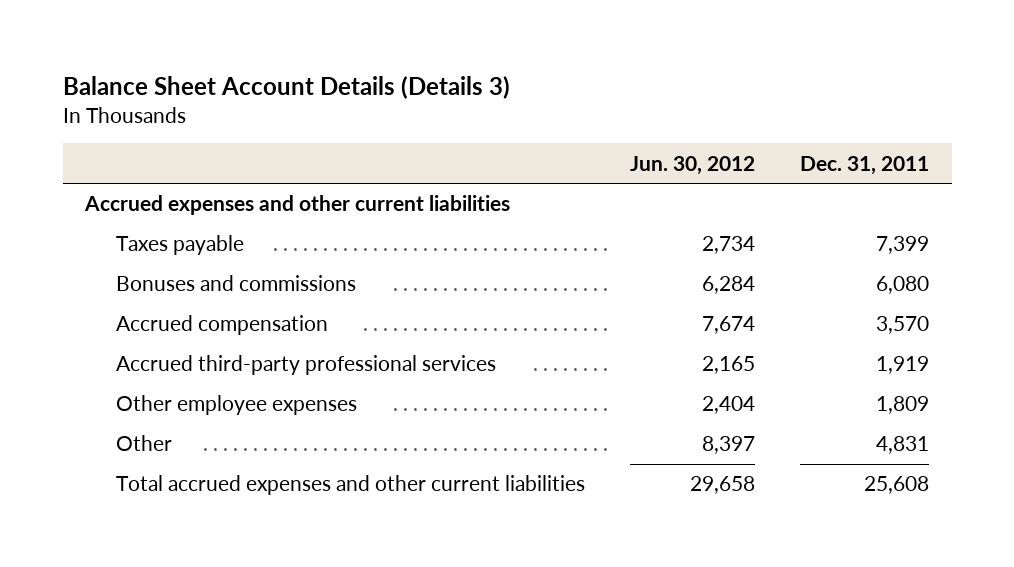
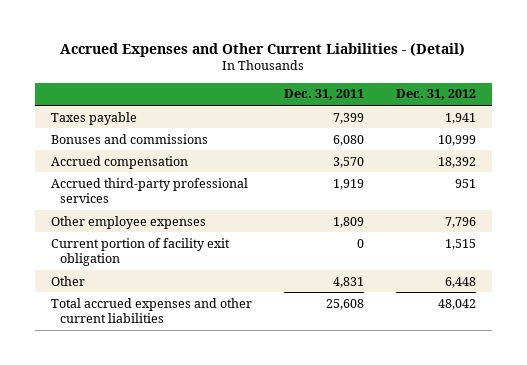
- Balance Sheet Account Details (Details 3)
+ Accrued Expenses and Other Current Liabilities - (Detail)
- | Jun. 30, 2012 | Dec. 31, 2011
+ | Dec. 31, 2011 | Dec. 31, 2012
- Accrued expenses and other current liabilities
+ Current portion of facility exit obligation | 0 | 1,515

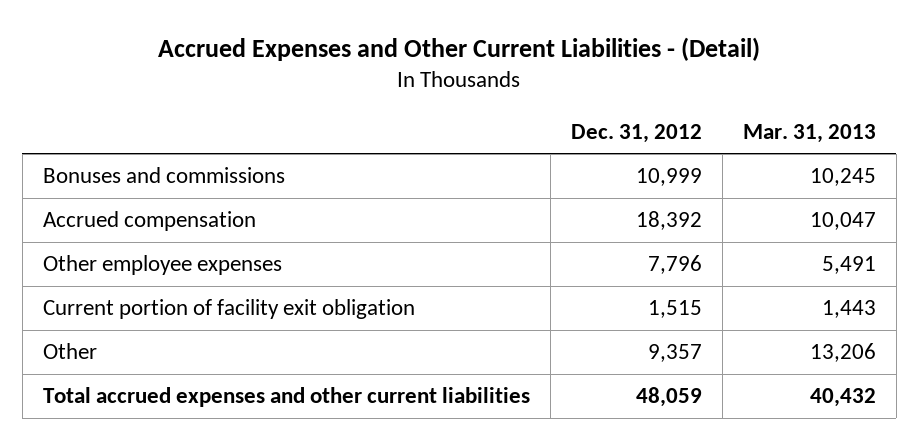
- | Dec. 31, 2011 | Dec. 31, 2012
+ | Dec. 31, 2012 | Mar. 31, 2013
- Taxes payable | 7,399 | 1,941
- Accrued third-party professional services | 1,919 | 951
- Other | 4,831 | 6,448
- Total accrued expenses and other current liabilities | 25,608 | 48,042
+ Other | 9,357 | 13,206
+ Total accrued expenses and other current liabilities | 48,059 | 40,432

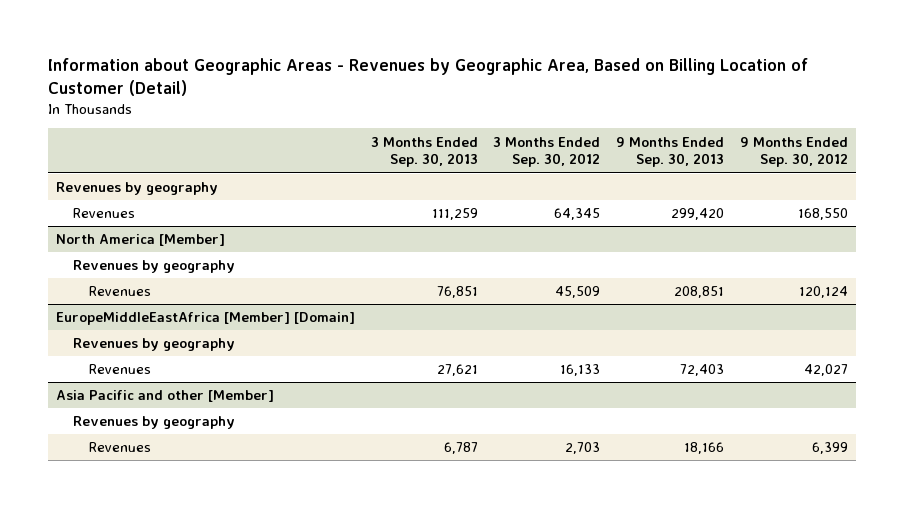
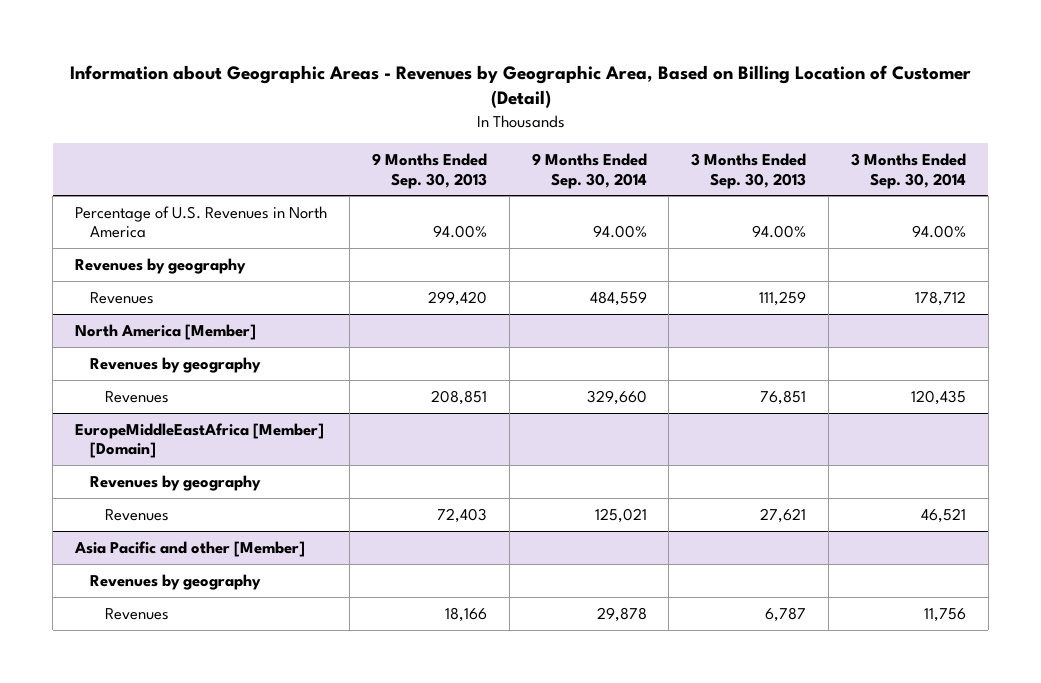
- | 3 Months Ended Sep. 30, 2013 | 3 Months Ended Sep. 30, 2012 | 9 Months Ended Sep. 30, 2013 | 9 Months Ended Sep. 30, 2012
+ | 9 Months Ended Sep. 30, 2013 | 9 Months Ended Sep. 30, 2014 | 3 Months Ended Sep. 30, 2013 | 3 Months Ended Sep. 30, 2014
+ Percentage of U.S. Revenues in North America | 94.00% | 94.00% | 94.00% | 94.00%

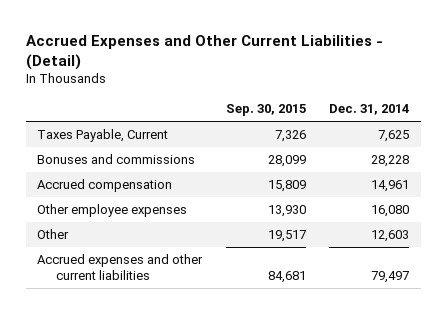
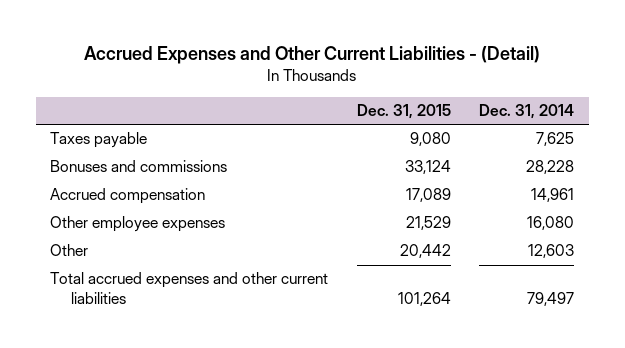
- | Sep. 30, 2015 | Dec. 31, 2014
+ | Dec. 31, 2015 | Dec. 31, 2014
- Taxes Payable, Current | 7,326 | 7,625
+ Taxes payable | 9,080 | 7,625
- Accrued expenses and other current liabilities | 84,681 | 79,497
+ Total accrued expenses and other current liabilities | 101,264 | 79,497

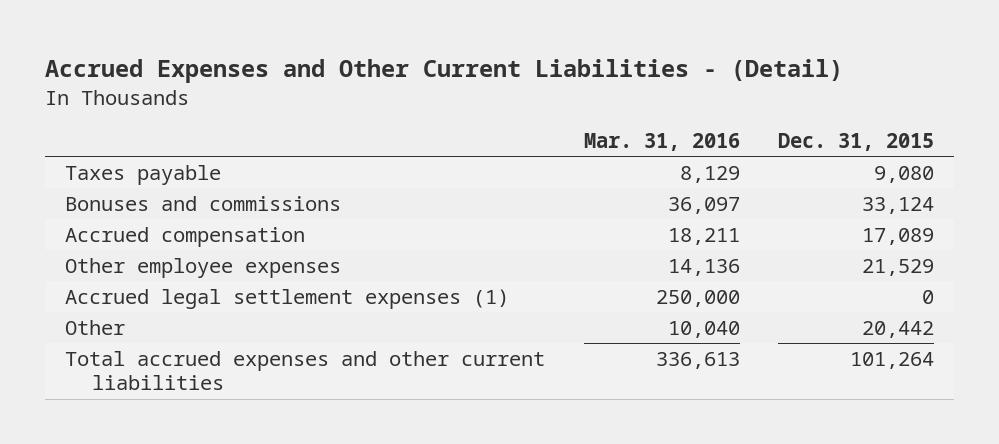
- | Dec. 31, 2015 | Dec. 31, 2014
+ | Mar. 31, 2016 | Dec. 31, 2015
+ Accrued legal settlement expenses (1) | 250,000 | 0

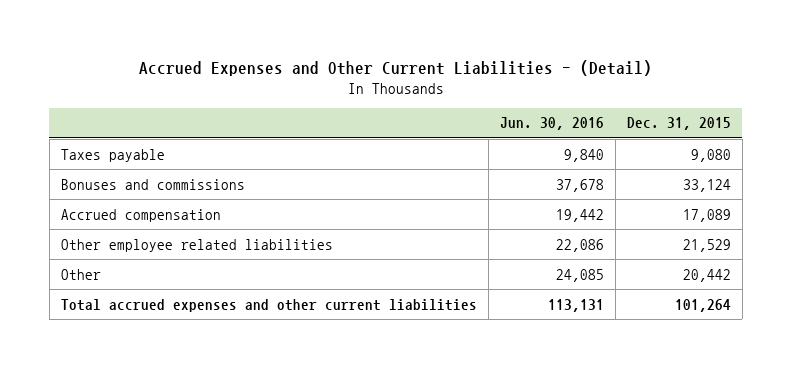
- | Mar. 31, 2016 | Dec. 31, 2015
+ | Jun. 30, 2016 | Dec. 31, 2015
- Other employee expenses | 14,136 | 21,529
- Accrued legal settlement expenses (1) | 250,000 | 0
+ Other employee related liabilities | 22,086 | 21,529

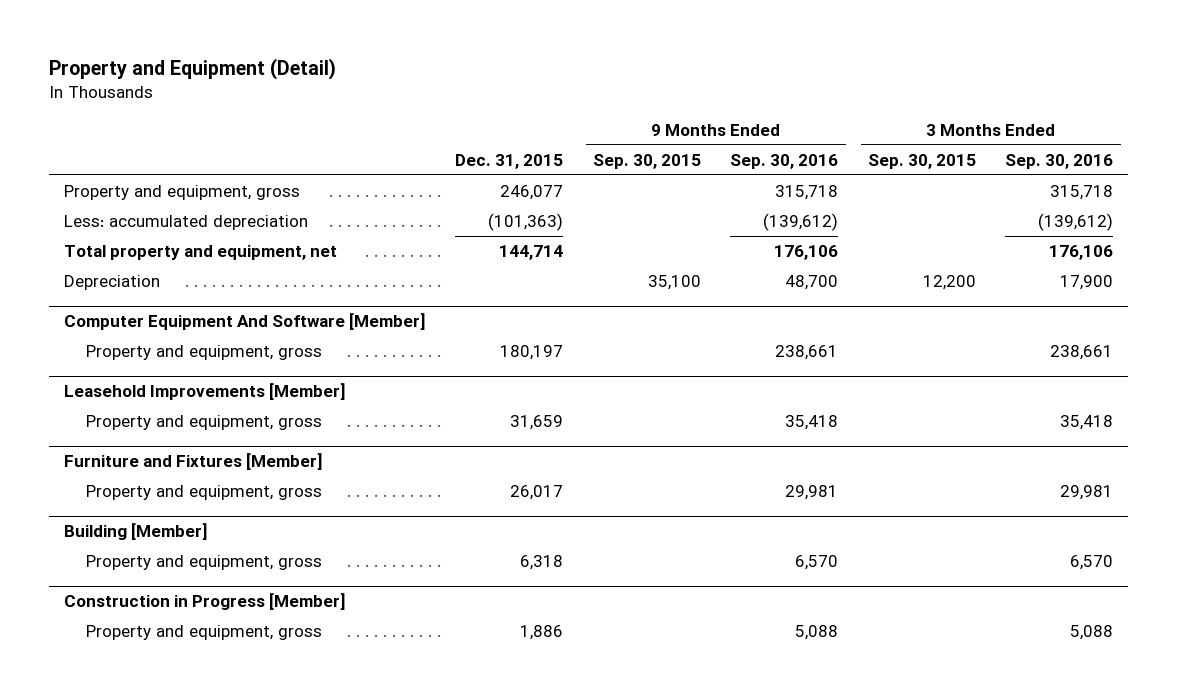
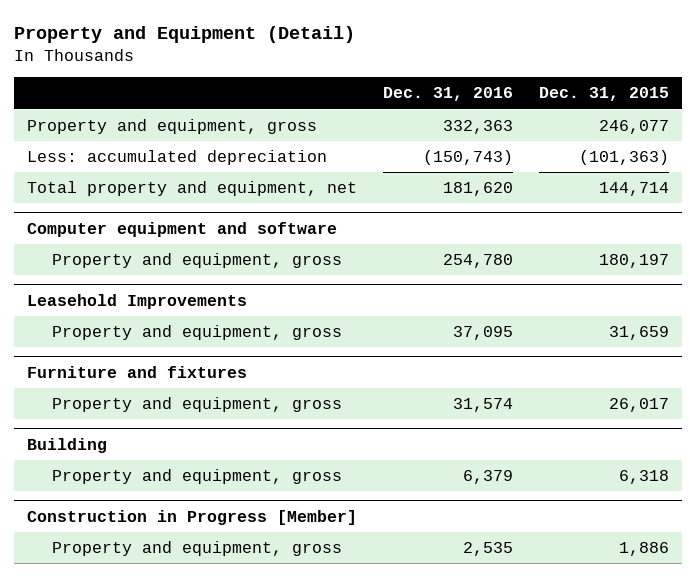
- | Dec. 31, 2015 | 9 Months Ended Sep. 30, 2015 | 9 Months Ended Sep. 30, 2016 | 3 Months Ended Sep. 30, 2015 | 3 Months Ended Sep. 30, 2016
+ | Dec. 31, 2016 | Dec. 31, 2015
- Depreciation | | 35,100 | 48,700 | 12,200 | 17,900
- Computer Equipment And Software [Member]
+ Computer equipment and software
- Leasehold Improvements [Member]
+ Leasehold Improvements
- Furniture and Fixtures [Member]
+ Furniture and fixtures
- Building [Member]
+ Building

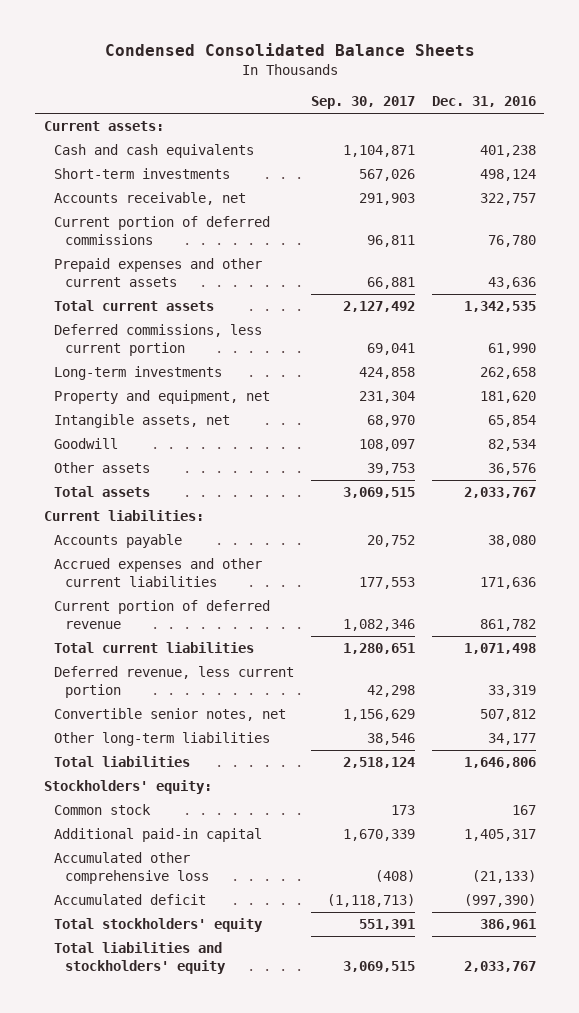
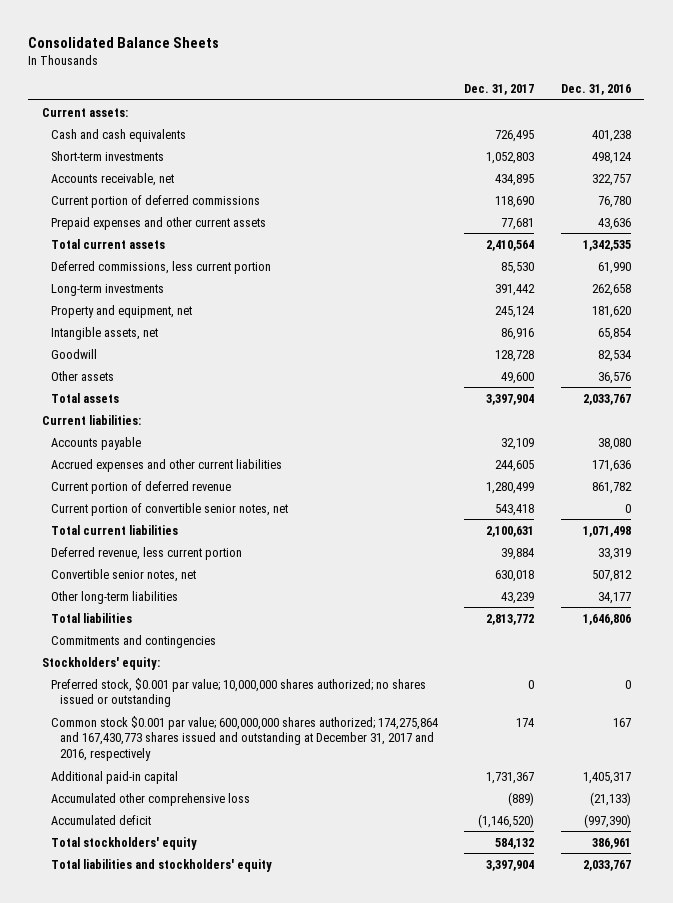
- Condensed Consolidated Balance Sheets
+ Consolidated Balance Sheets
- | Sep. 30, 2017 | Dec. 31, 2016
+ | Dec. 31, 2017 | Dec. 31, 2016
+ Current portion of convertible senior notes, net | 543,418 | 0
+ Commitments and contingencies
- Common stock | 173 | 167
+ Preferred stock, $0.001 par value; 10,000,000 shares authorized; no shares issued or outstanding | 0 | 0
+ Common stock $0.001 par value; 600,000,000 shares authorized; 174,275,864 and 167,430,773 shares issued and outstanding at December 31, 2017 and 2016, respectively | 174 | 167

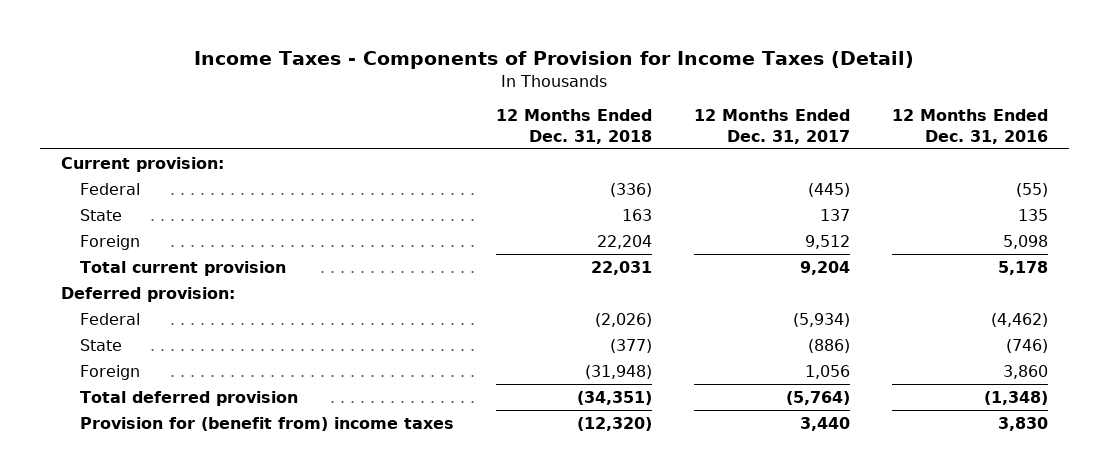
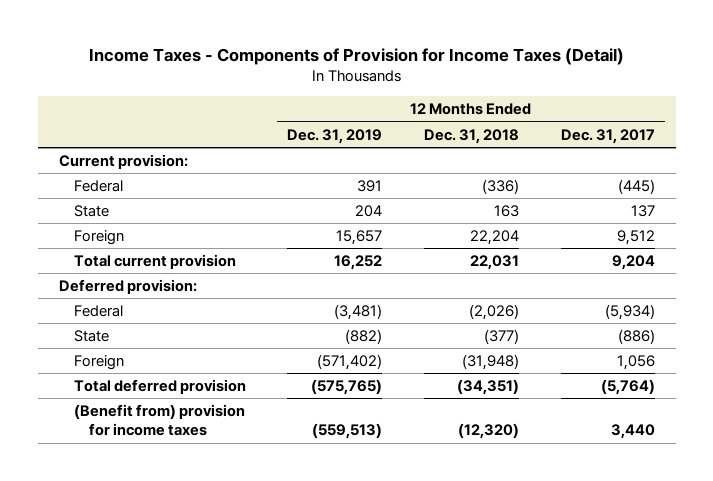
- | 12 Months Ended Dec. 31, 2018 | 12 Months Ended Dec. 31, 2017 | 12 Months Ended Dec. 31, 2016
+ | 12 Months Ended Dec. 31, 2019 | 12 Months Ended Dec. 31, 2018 | 12 Months Ended Dec. 31, 2017
- Provision for (benefit from) income taxes | (12,320) | 3,440 | 3,830
+ (Benefit from) provision for income taxes | (559,513) | (12,320) | 3,440

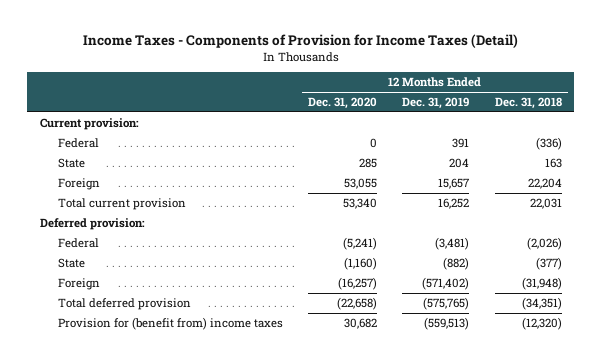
- | 12 Months Ended Dec. 31, 2019 | 12 Months Ended Dec. 31, 2018 | 12 Months Ended Dec. 31, 2017
+ | 12 Months Ended Dec. 31, 2020 | 12 Months Ended Dec. 31, 2019 | 12 Months Ended Dec. 31, 2018
- (Benefit from) provision for income taxes | (559,513) | (12,320) | 3,440
+ Provision for (benefit from) income taxes | 30,682 | (559,513) | (12,320)

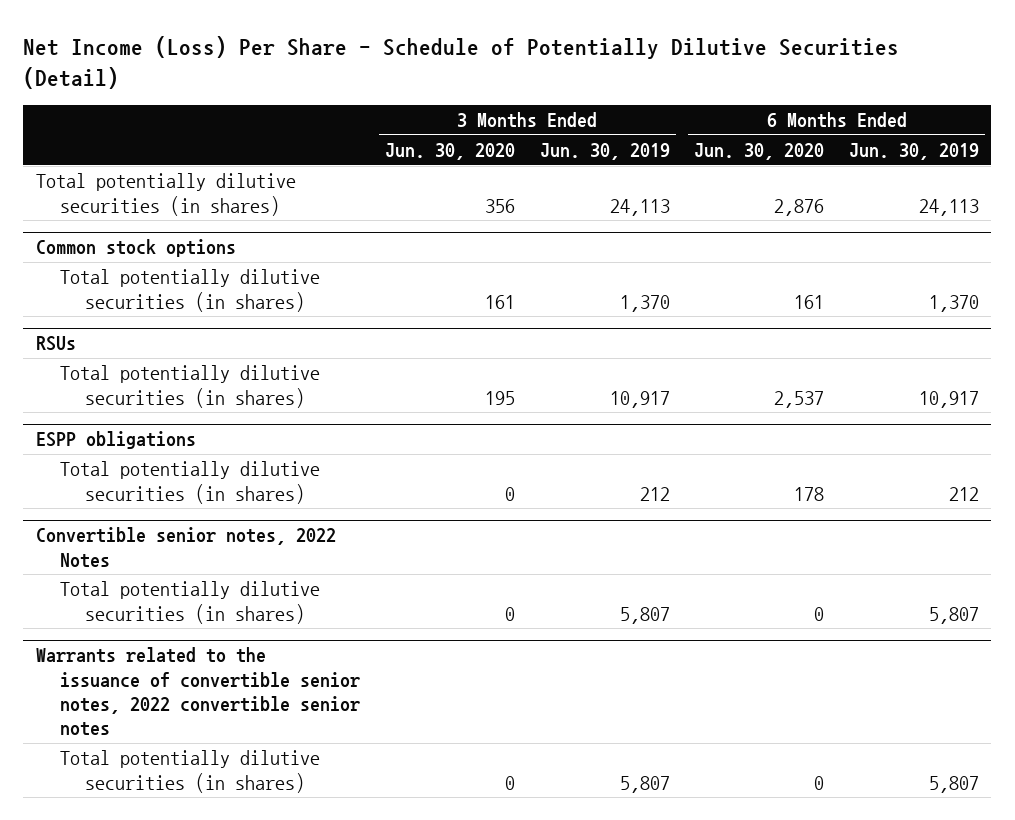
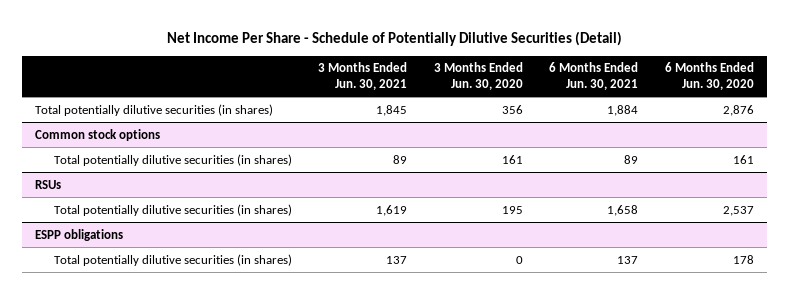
- Net Income (Loss) Per Share - Schedule of Potentially Dilutive Securities (Detail)
+ Net Income Per Share - Schedule of Potentially Dilutive Securities (Detail)
- | 3 Months Ended Jun. 30, 2020 | 3 Months Ended Jun. 30, 2019 | 6 Months Ended Jun. 30, 2020 | 6 Months Ended Jun. 30, 2019
+ | 3 Months Ended Jun. 30, 2021 | 3 Months Ended Jun. 30, 2020 | 6 Months Ended Jun. 30, 2021 | 6 Months Ended Jun. 30, 2020
- Convertible senior notes, 2022 Notes
- Total potentially dilutive securities (in shares) | 0 | 5,807 | 0 | 5,807
- Warrants related to the issuance of convertible senior notes, 2022 convertible senior notes
- Total potentially dilutive securities (in shares) | 0 | 5,807 | 0 | 5,807

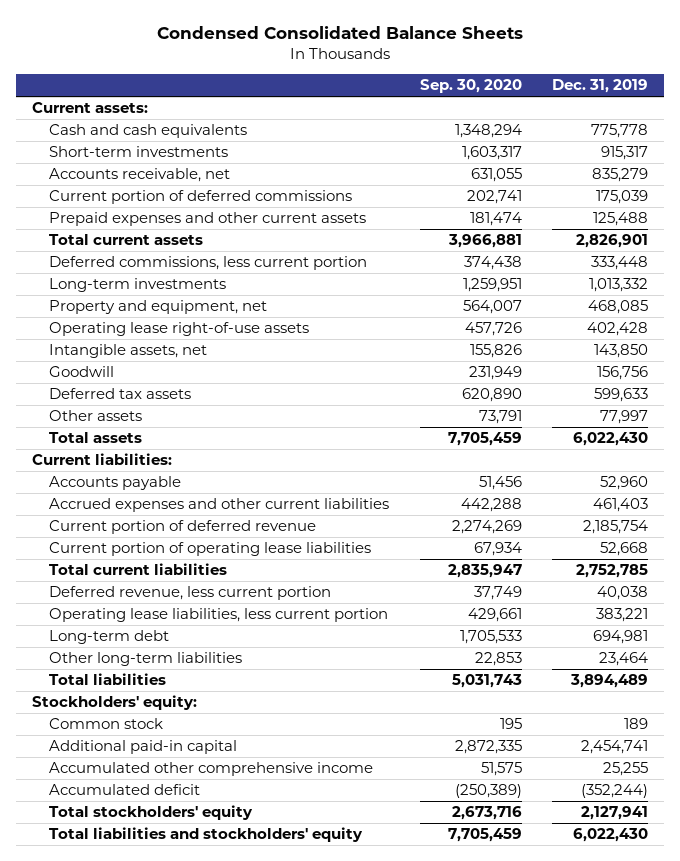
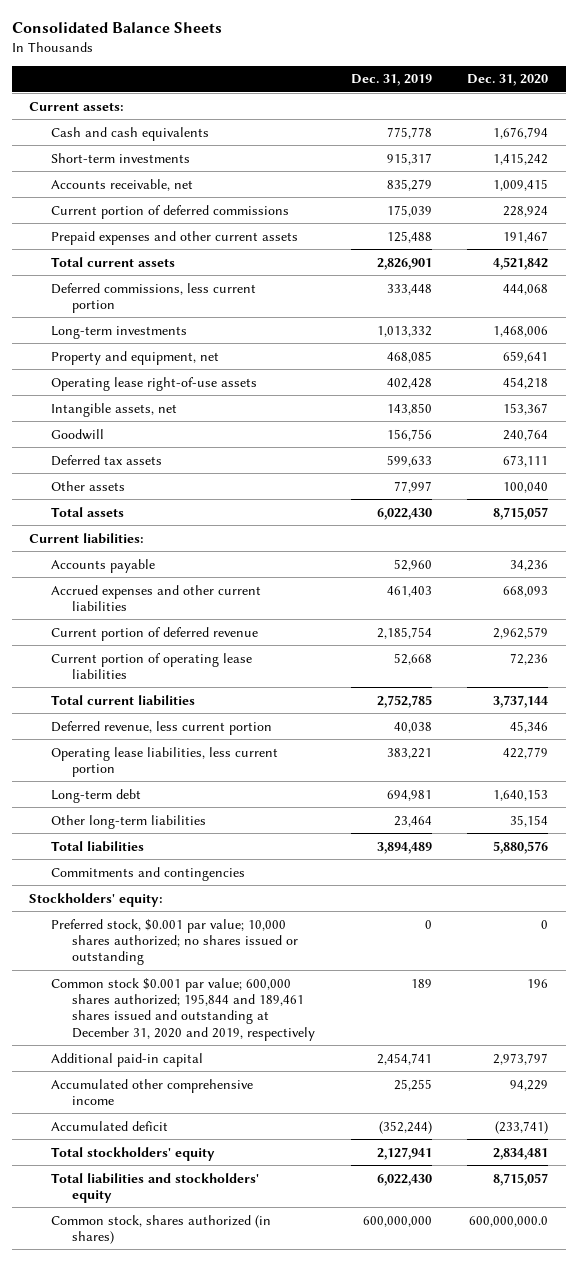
- Condensed Consolidated Balance Sheets
+ Consolidated Balance Sheets
- | Sep. 30, 2020 | Dec. 31, 2019
+ | Dec. 31, 2019 | Dec. 31, 2020
+ Commitments and contingencies
- Common stock | 195 | 189
+ Preferred stock, $0.001 par value; 10,000 shares authorized; no shares issued or outstanding | 0 | 0
+ Common stock $0.001 par value; 600,000 shares authorized; 195,844 and 189,461 shares issued and outstanding at December 31, 2020 and 2019, respectively | 189 | 196
+ Common stock, shares authorized (in shares) | 600,000,000 | 600,000,000.0

